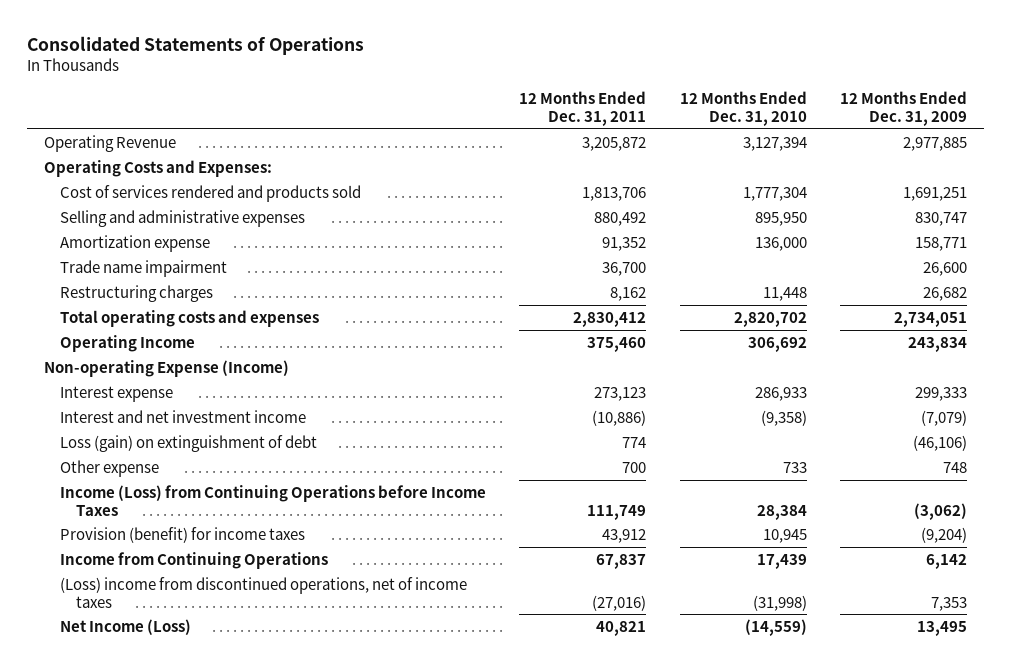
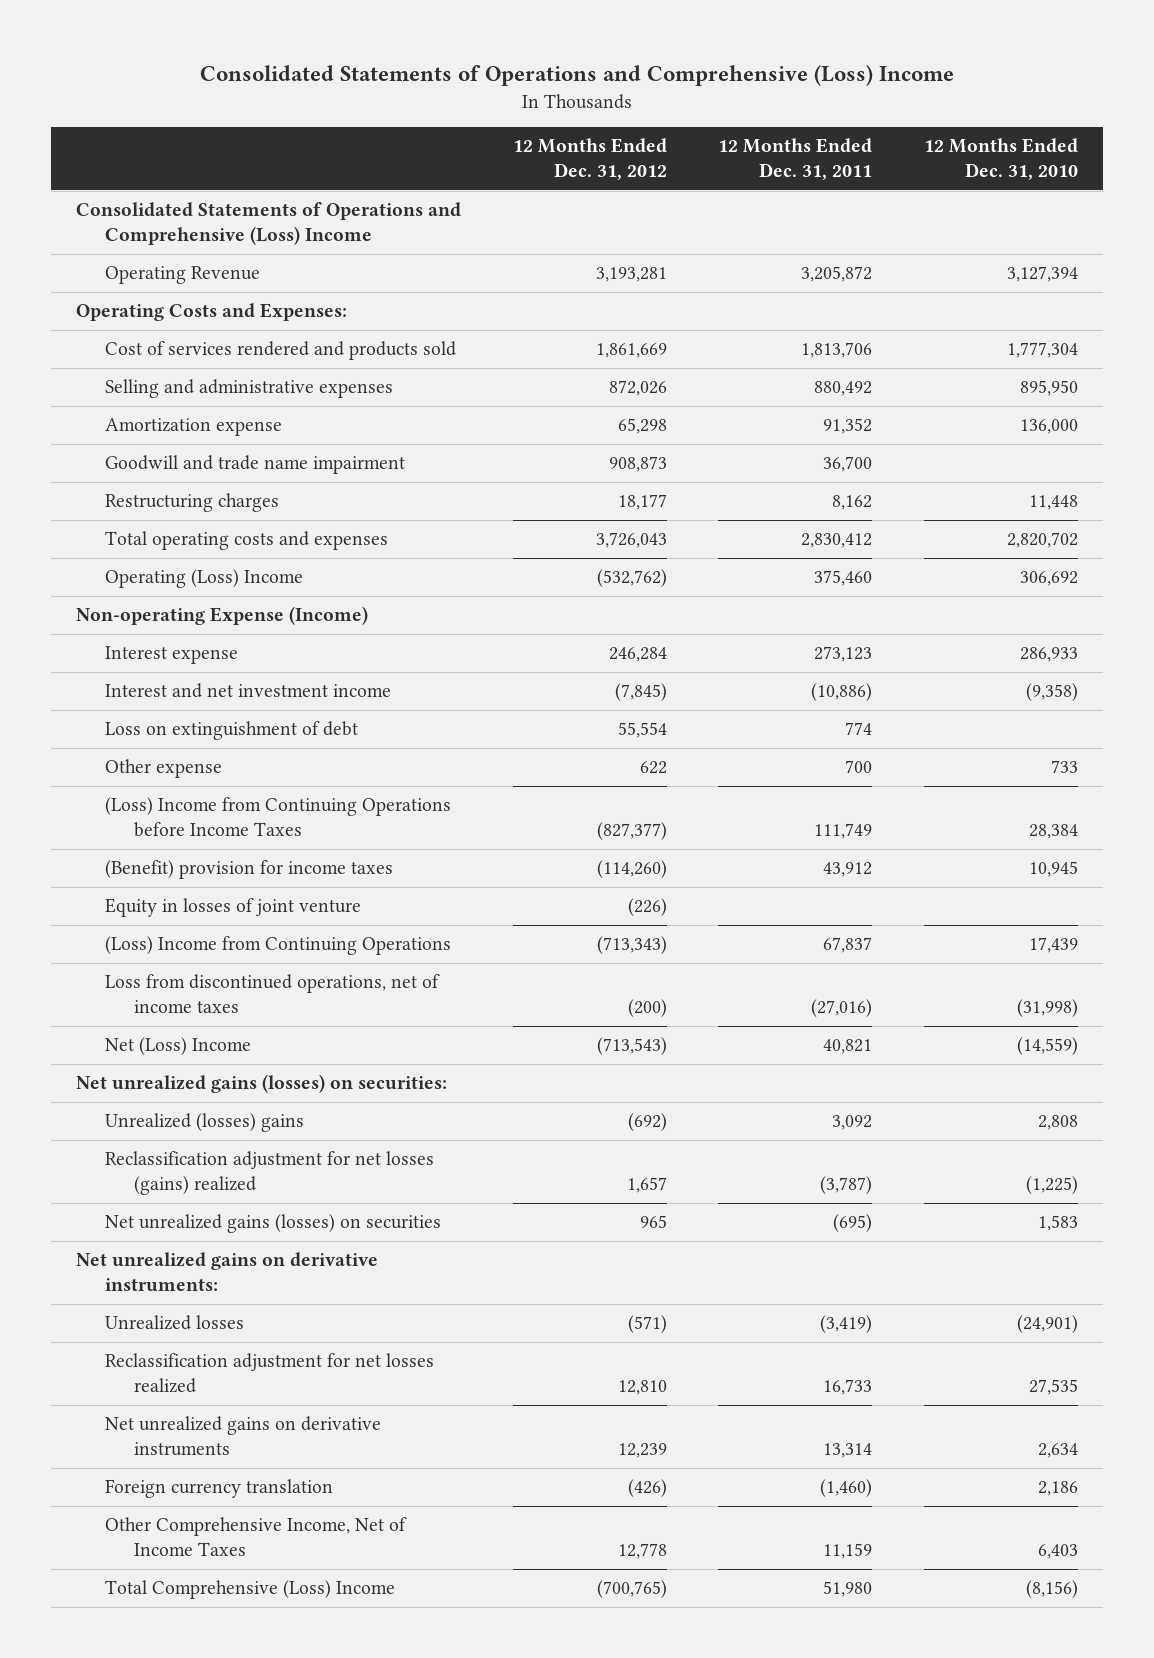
- Consolidated Statements of Operations
+ Consolidated Statements of Operations and Comprehensive (Loss) Income
- | 12 Months Ended Dec. 31, 2011 | 12 Months Ended Dec. 31, 2010 | 12 Months Ended Dec. 31, 2009
+ | 12 Months Ended Dec. 31, 2012 | 12 Months Ended Dec. 31, 2011 | 12 Months Ended Dec. 31, 2010
+ Consolidated Statements of Operations and Comprehensive (Loss) Income
- Trade name impairment | 36,700 | | 26,600
+ Goodwill and trade name impairment | 908,873 | 36,700 |
- Operating Income | 375,460 | 306,692 | 243,834
+ Operating (Loss) Income | (532,762) | 375,460 | 306,692
- Loss (gain) on extinguishment of debt | 774 | | (46,106)
+ Loss on extinguishment of debt | 55,554 | 774 |
- Income (Loss) from Continuing Operations before Income Taxes | 111,749 | 28,384 | (3,062)
- Provision (benefit) for income taxes | 43,912 | 10,945 | (9,204)
- Income from Continuing Operations | 67,837 | 17,439 | 6,142
- (Loss) income from discontinued operations, net of income taxes | (27,016) | (31,998) | 7,353
- Net Income (Loss) | 40,821 | (14,559) | 13,495
+ (Loss) Income from Continuing Operations before Income Taxes | (827,377) | 111,749 | 28,384
+ (Benefit) provision for income taxes | (114,260) | 43,912 | 10,945
+ Equity in losses of joint venture | (226) | |
+ (Loss) Income from Continuing Operations | (713,343) | 67,837 | 17,439
+ Loss from discontinued operations, net of income taxes | (200) | (27,016) | (31,998)
+ Net (Loss) Income | (713,543) | 40,821 | (14,559)
+ Net unrealized gains (losses) on securities:
+ Unrealized (losses) gains | (692) | 3,092 | 2,808
+ Reclassification adjustment for net losses (gains) realized | 1,657 | (3,787) | (1,225)
+ Net unrealized gains (losses) on securities | 965 | (695) | 1,583
+ Net unrealized gains on derivative instruments:
+ Unrealized losses | (571) | (3,419) | (24,901)
+ Reclassification adjustment for net losses realized | 12,810 | 16,733 | 27,535
+ Net unrealized gains on derivative instruments | 12,239 | 13,314 | 2,634
+ Foreign currency translation | (426) | (1,460) | 2,186
+ Other Comprehensive Income, Net of Income Taxes | 12,778 | 11,159 | 6,403
+ Total Comprehensive (Loss) Income | (700,765) | 51,980 | (8,156)

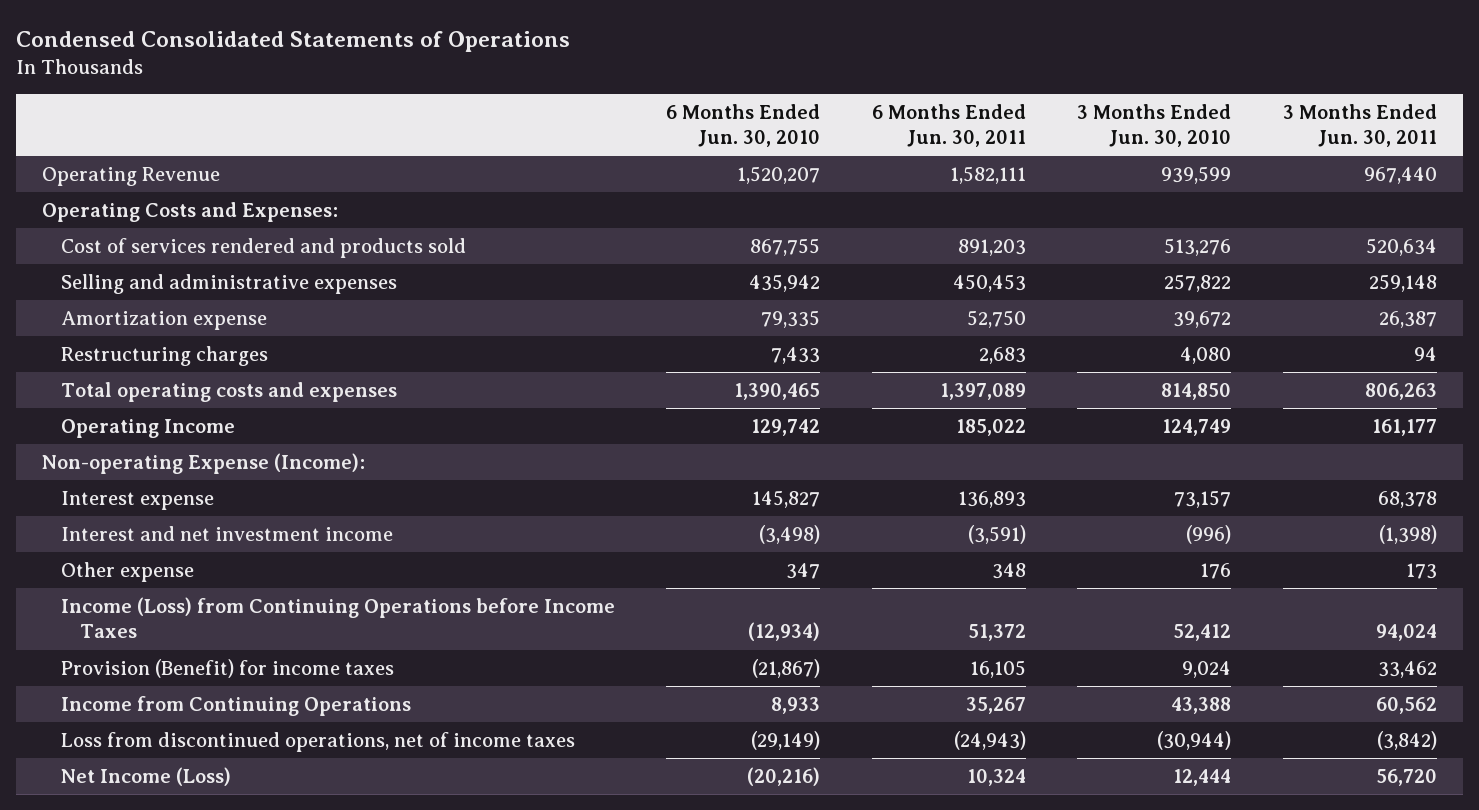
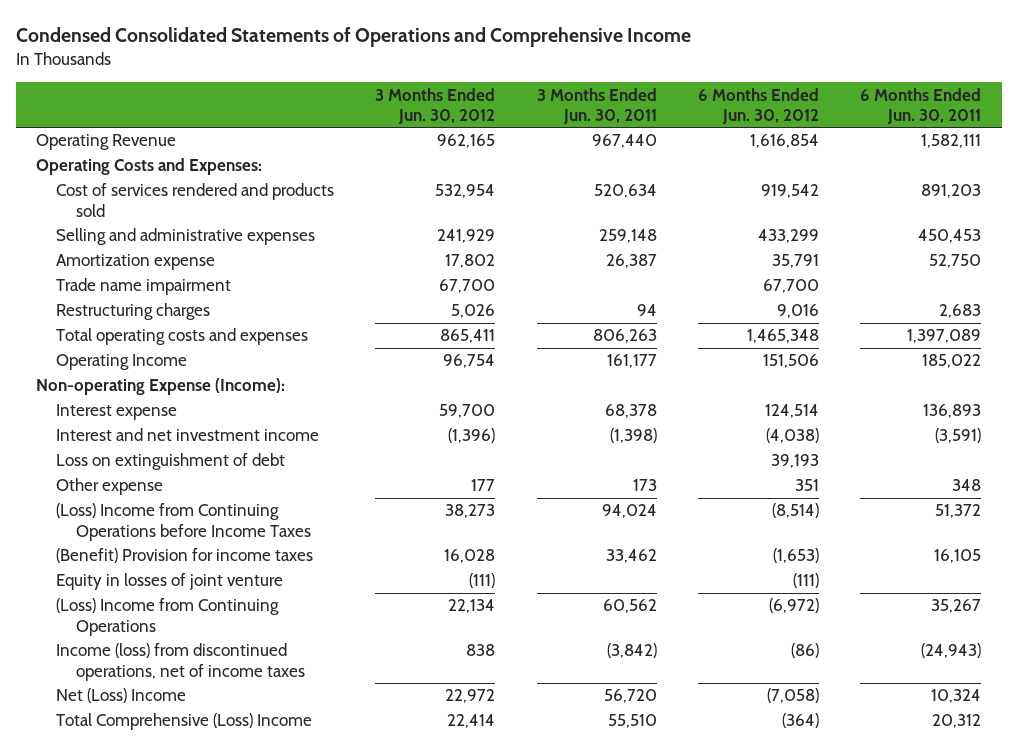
- Condensed Consolidated Statements of Operations
+ Condensed Consolidated Statements of Operations and Comprehensive Income
- | 6 Months Ended Jun. 30, 2010 | 6 Months Ended Jun. 30, 2011 | 3 Months Ended Jun. 30, 2010 | 3 Months Ended Jun. 30, 2011
+ | 3 Months Ended Jun. 30, 2012 | 3 Months Ended Jun. 30, 2011 | 6 Months Ended Jun. 30, 2012 | 6 Months Ended Jun. 30, 2011
+ Trade name impairment | 67,700 | | 67,700 |
+ Loss on extinguishment of debt | | | 39,193 |
- Income (Loss) from Continuing Operations before Income Taxes | (12,934) | 51,372 | 52,412 | 94,024
- Provision (Benefit) for income taxes | (21,867) | 16,105 | 9,024 | 33,462
- Income from Continuing Operations | 8,933 | 35,267 | 43,388 | 60,562
- Loss from discontinued operations, net of income taxes | (29,149) | (24,943) | (30,944) | (3,842)
- Net Income (Loss) | (20,216) | 10,324 | 12,444 | 56,720
+ (Loss) Income from Continuing Operations before Income Taxes | 38,273 | 94,024 | (8,514) | 51,372
+ (Benefit) Provision for income taxes | 16,028 | 33,462 | (1,653) | 16,105
+ Equity in losses of joint venture | (111) | | (111) |
+ (Loss) Income from Continuing Operations | 22,134 | 60,562 | (6,972) | 35,267
+ Income (loss) from discontinued operations, net of income taxes | 838 | (3,842) | (86) | (24,943)
+ Net (Loss) Income | 22,972 | 56,720 | (7,058) | 10,324
+ Total Comprehensive (Loss) Income | 22,414 | 55,510 | (364) | 20,312

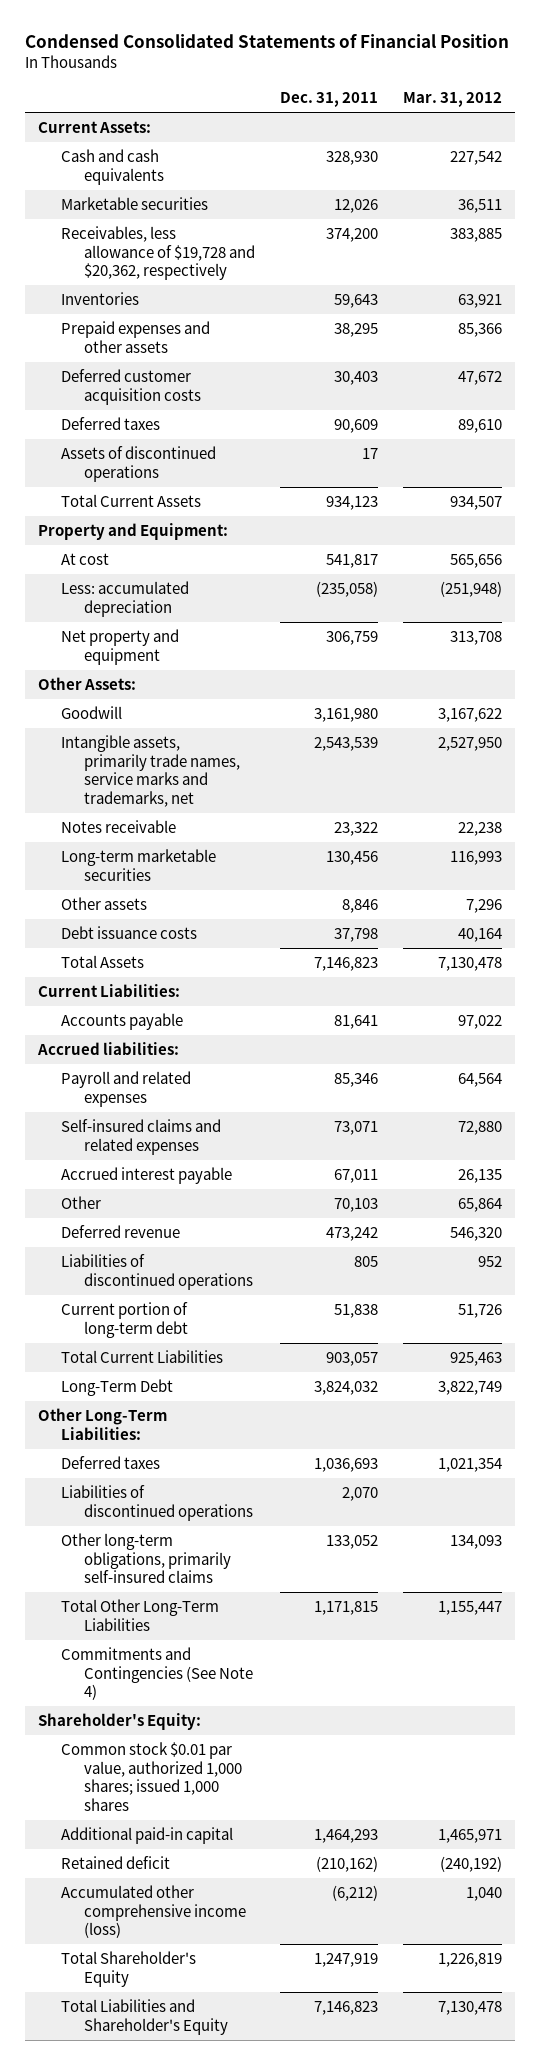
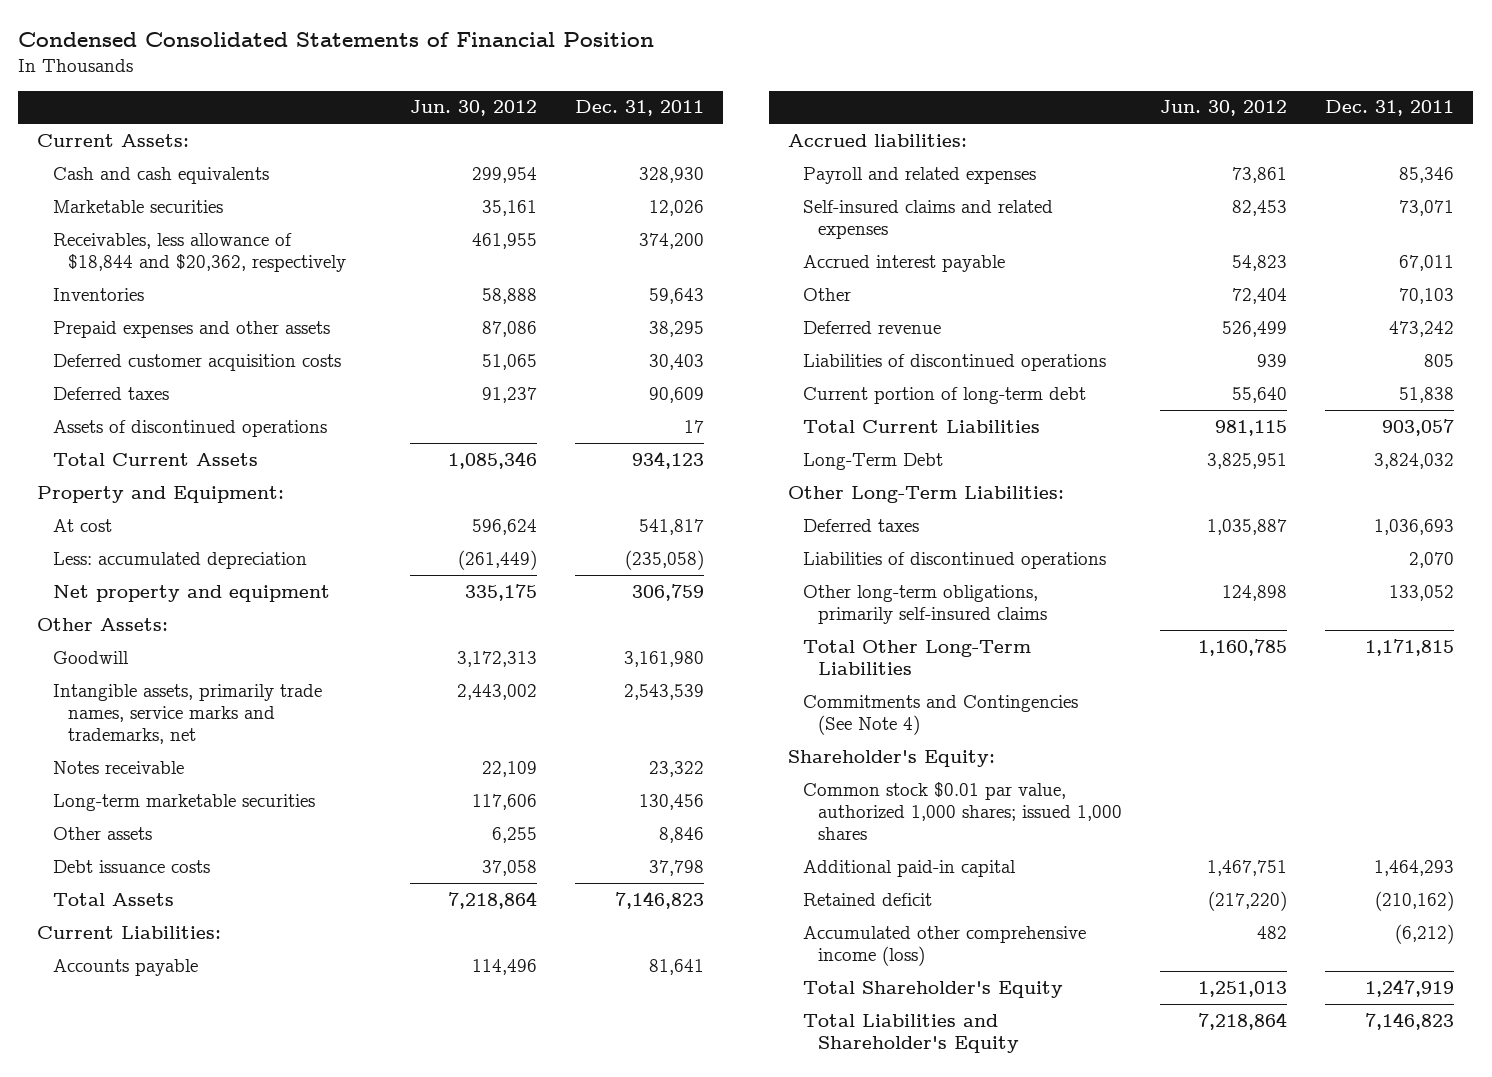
- | Dec. 31, 2011 | Mar. 31, 2012
+ | Jun. 30, 2012 | Dec. 31, 2011
- Receivables, less allowance of $19,728 and $20,362, respectively | 374,200 | 383,885
+ Receivables, less allowance of $18,844 and $20,362, respectively | 461,955 | 374,200

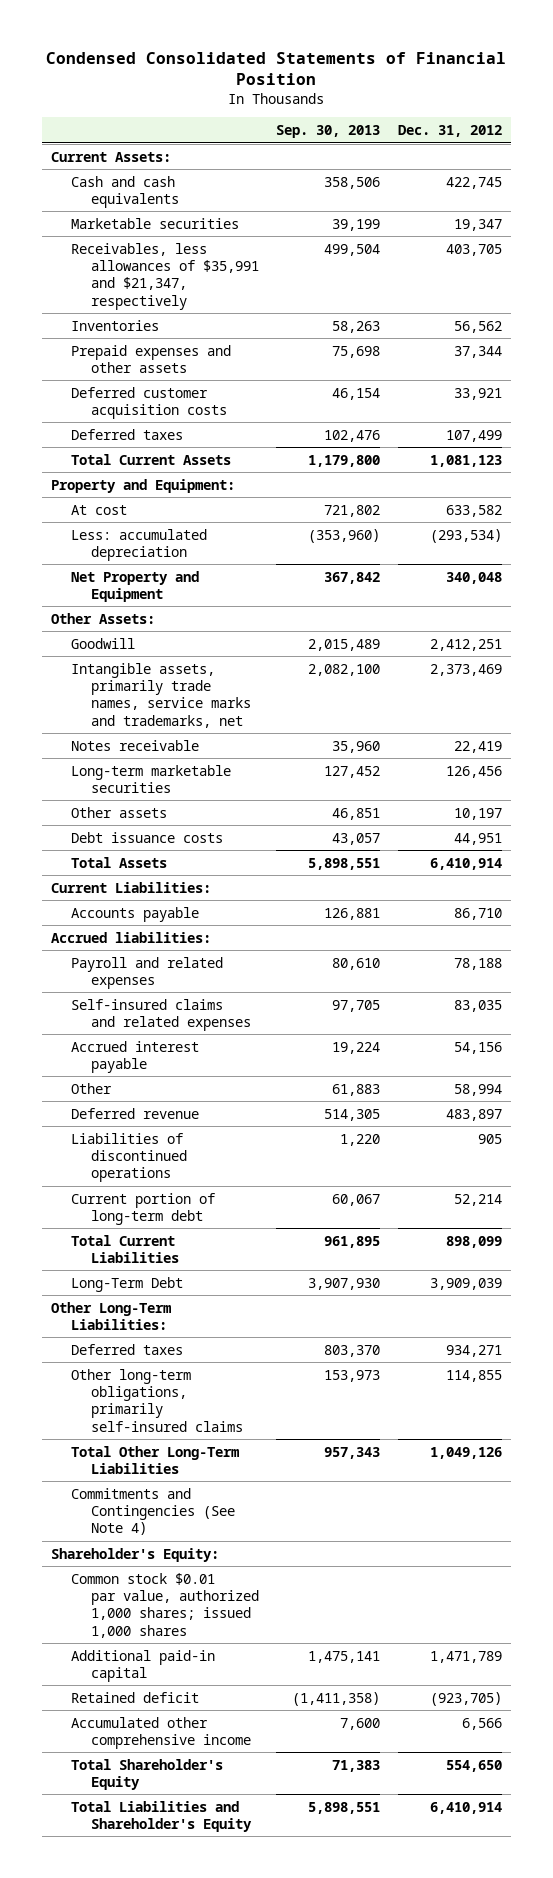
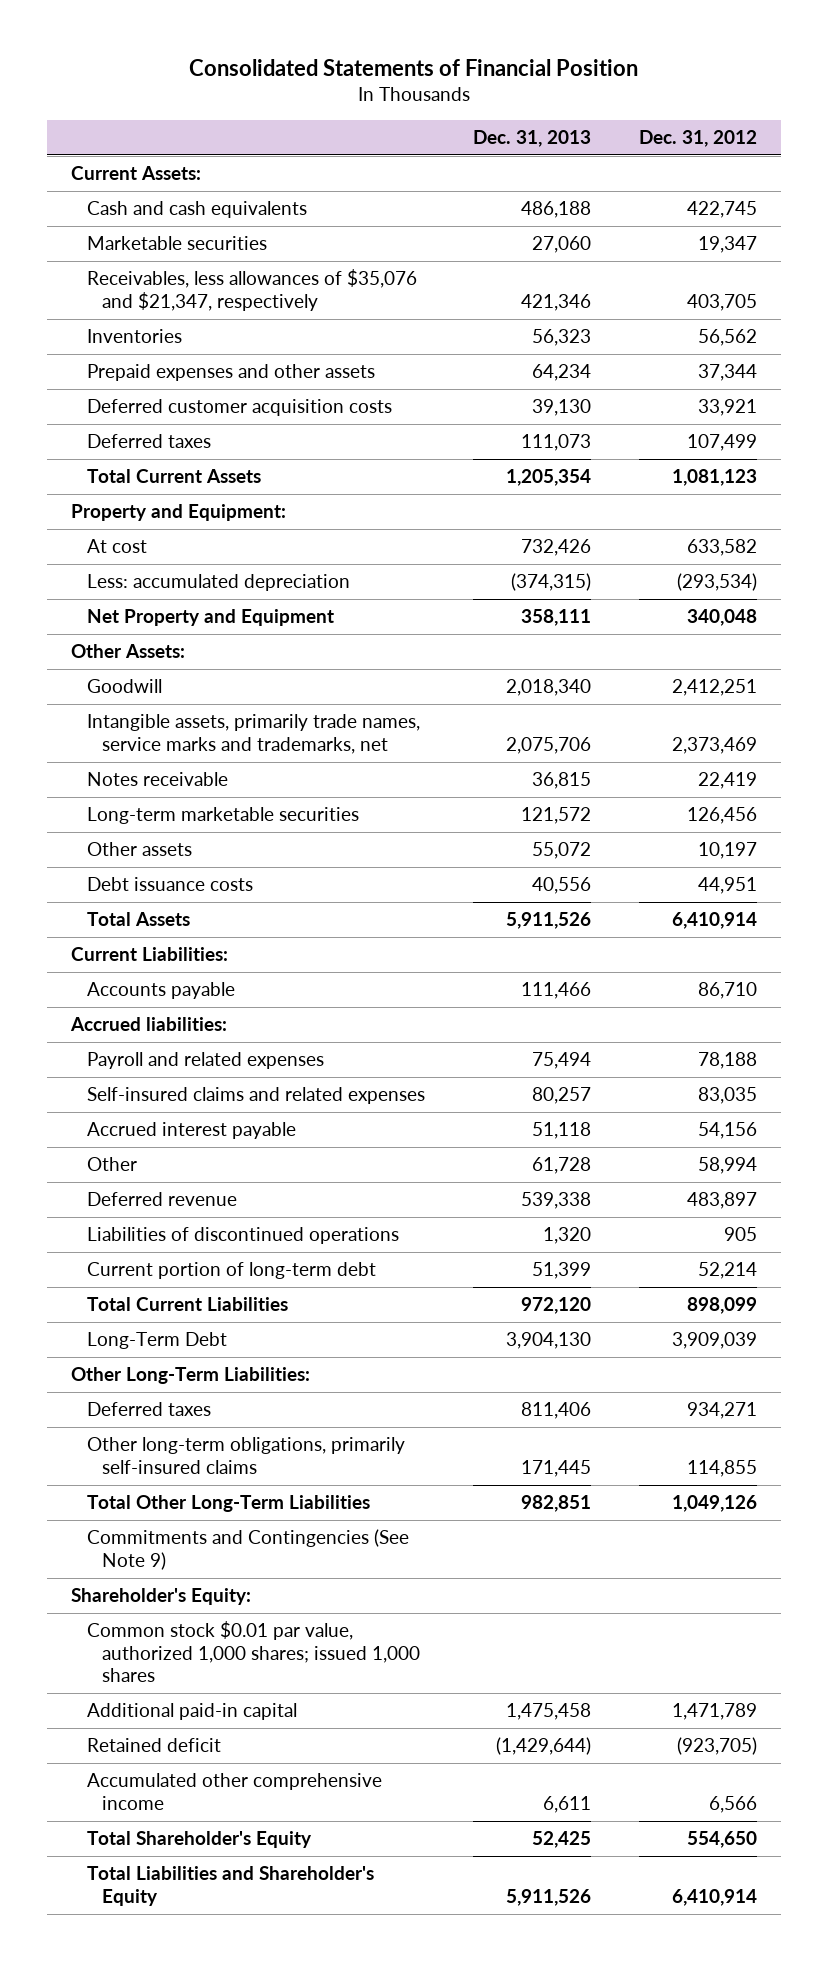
- Condensed Consolidated Statements of Financial Position
+ Consolidated Statements of Financial Position
- | Sep. 30, 2013 | Dec. 31, 2012
+ | Dec. 31, 2013 | Dec. 31, 2012
- Receivables, less allowances of $35,991 and $21,347, respectively | 499,504 | 403,705
+ Receivables, less allowances of $35,076 and $21,347, respectively | 421,346 | 403,705
- Commitments and Contingencies (See Note 4)
+ Commitments and Contingencies (See Note 9)

